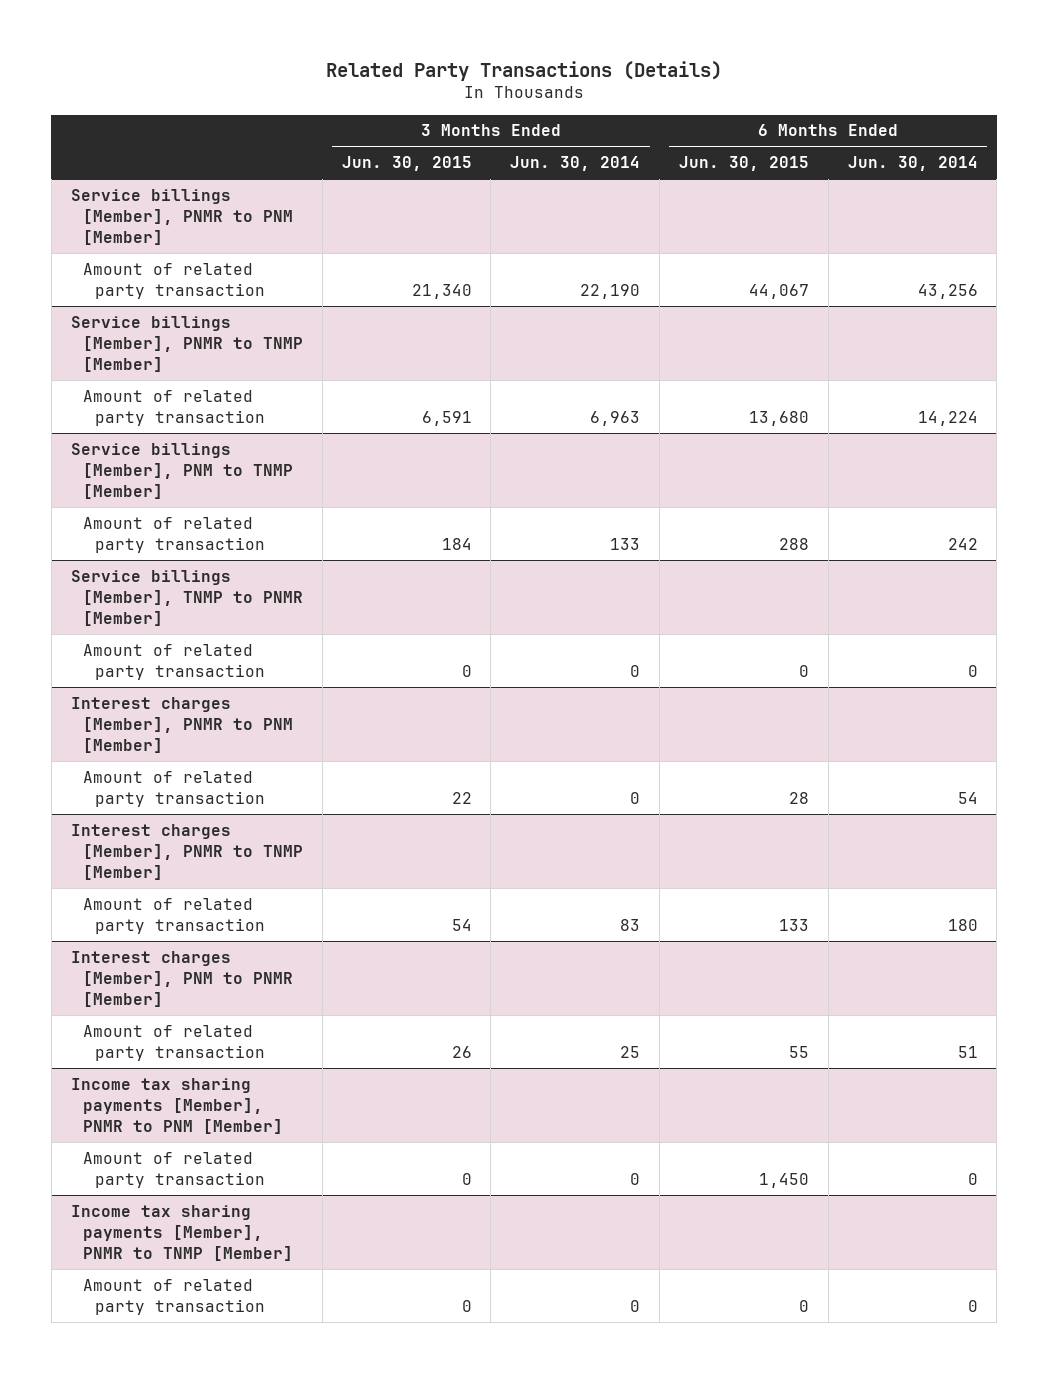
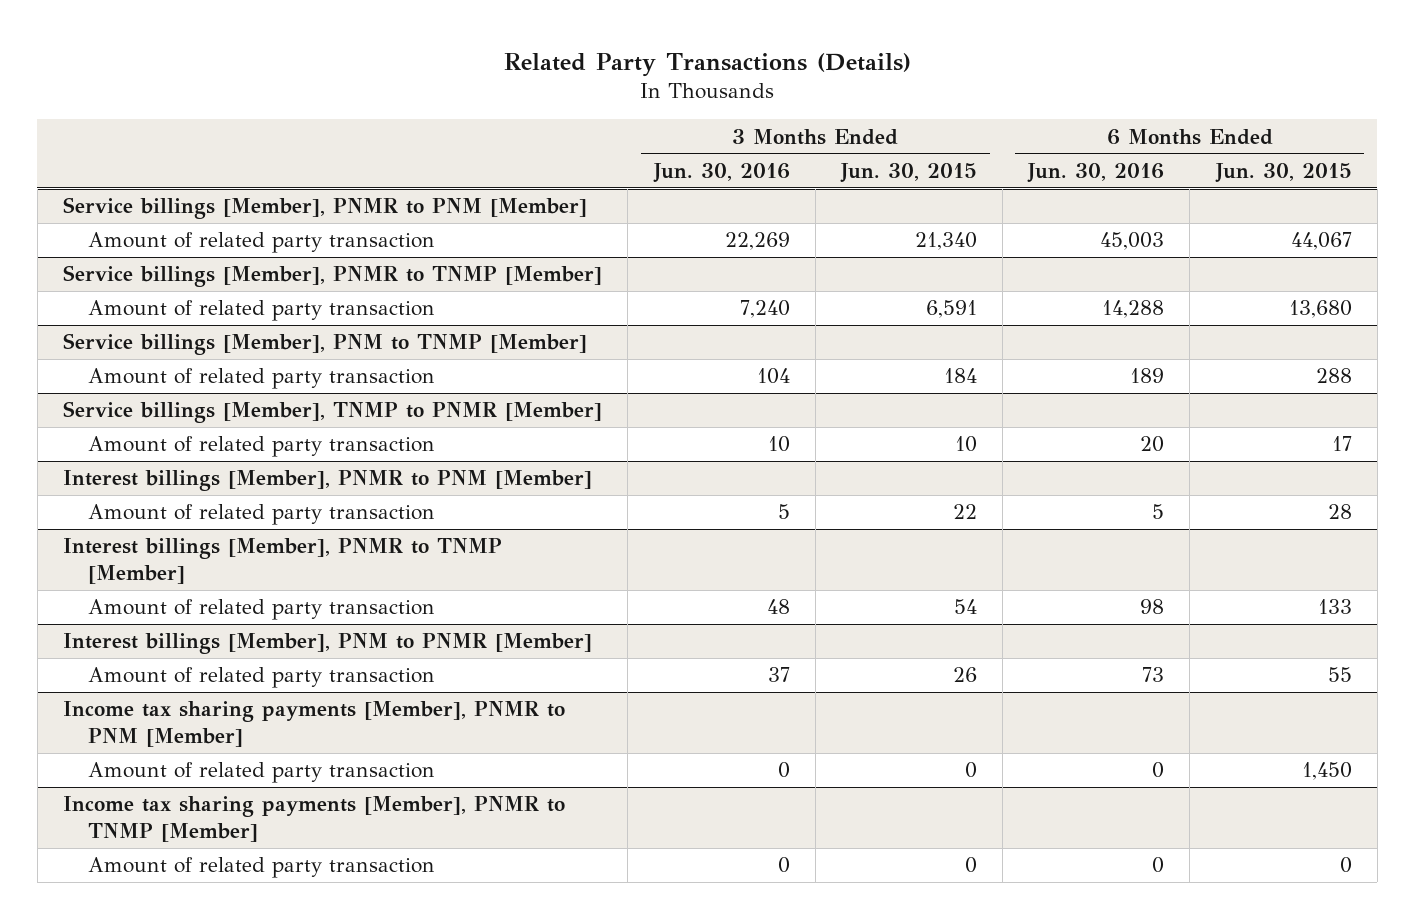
- | 3 Months Ended Jun. 30, 2015 | 3 Months Ended Jun. 30, 2014 | 6 Months Ended Jun. 30, 2015 | 6 Months Ended Jun. 30, 2014
+ | 3 Months Ended Jun. 30, 2016 | 3 Months Ended Jun. 30, 2015 | 6 Months Ended Jun. 30, 2016 | 6 Months Ended Jun. 30, 2015
@ Service billings [Member], TNMP to PNMR [Member]
- Amount of related party transaction | 0 | 0 | 0 | 0
- Interest charges [Member], PNMR to PNM [Member]
@ Service billings [Member], TNMP to PNMR [Member]
+ Amount of related party transaction | 10 | 10 | 20 | 17
+ Interest billings [Member], PNMR to PNM [Member]
- Interest charges [Member], PNMR to TNMP [Member]
+ Interest billings [Member], PNMR to TNMP [Member]
- Interest charges [Member], PNM to PNMR [Member]
+ Interest billings [Member], PNM to PNMR [Member]

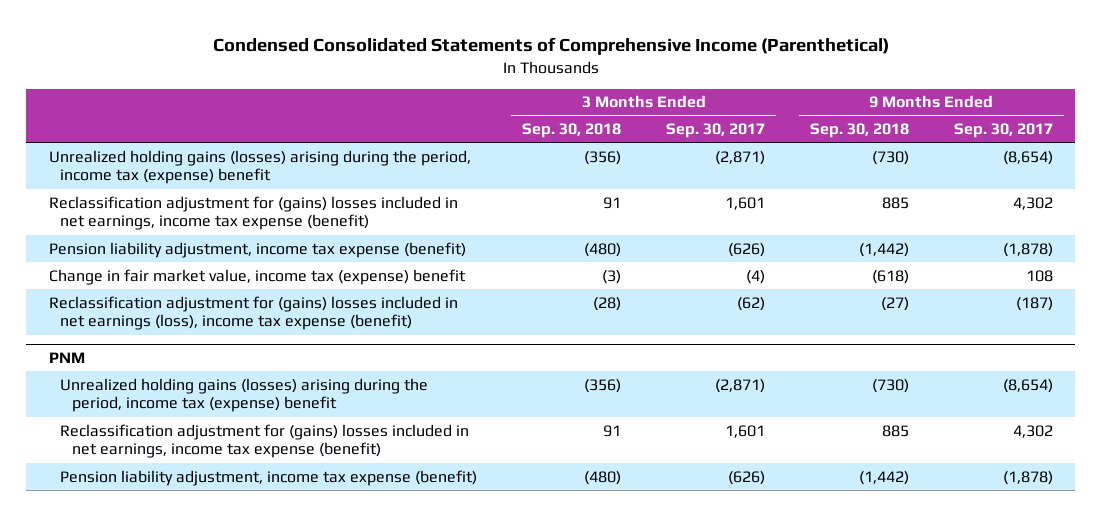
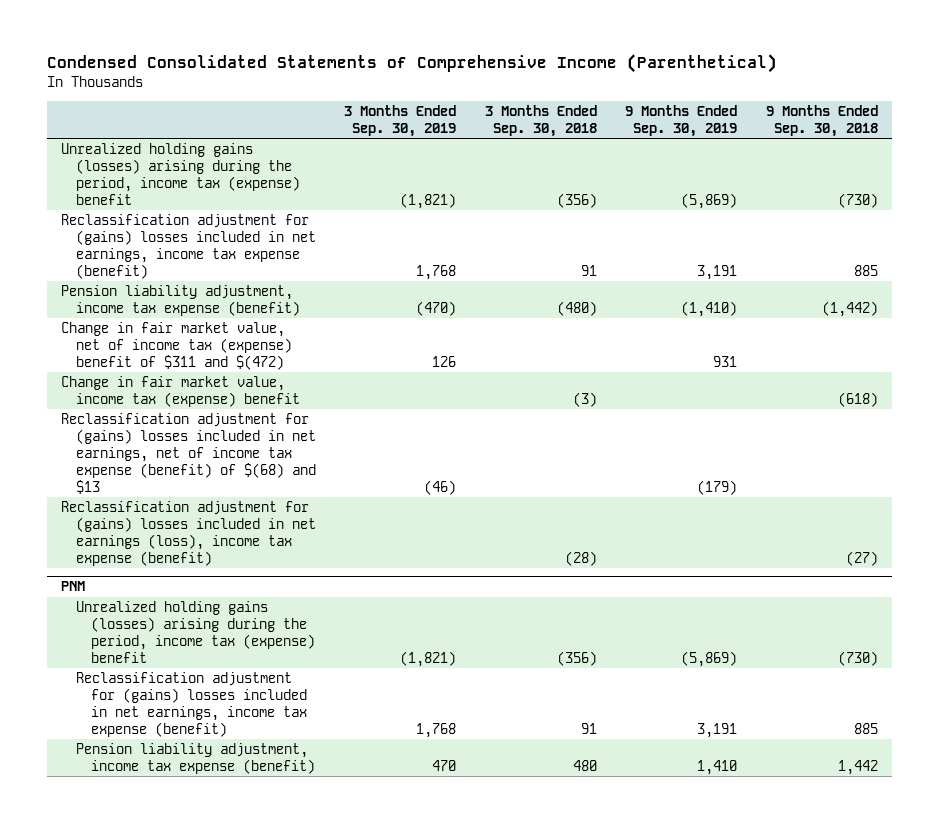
- | 3 Months Ended Sep. 30, 2018 | 3 Months Ended Sep. 30, 2017 | 9 Months Ended Sep. 30, 2018 | 9 Months Ended Sep. 30, 2017
+ | 3 Months Ended Sep. 30, 2019 | 3 Months Ended Sep. 30, 2018 | 9 Months Ended Sep. 30, 2019 | 9 Months Ended Sep. 30, 2018
+ Change in fair market value, net of income tax (expense) benefit of $311 and $(472) | 126 | | 931 |
+ Reclassification adjustment for (gains) losses included in net earnings, net of income tax expense (benefit) of $(68) and $13 | (46) | | (179) |
@ PNM
- Pension liability adjustment, income tax expense (benefit) | (480) | (626) | (1,442) | (1,878)
+ Pension liability adjustment, income tax expense (benefit) | 470 | 480 | 1,410 | 1,442

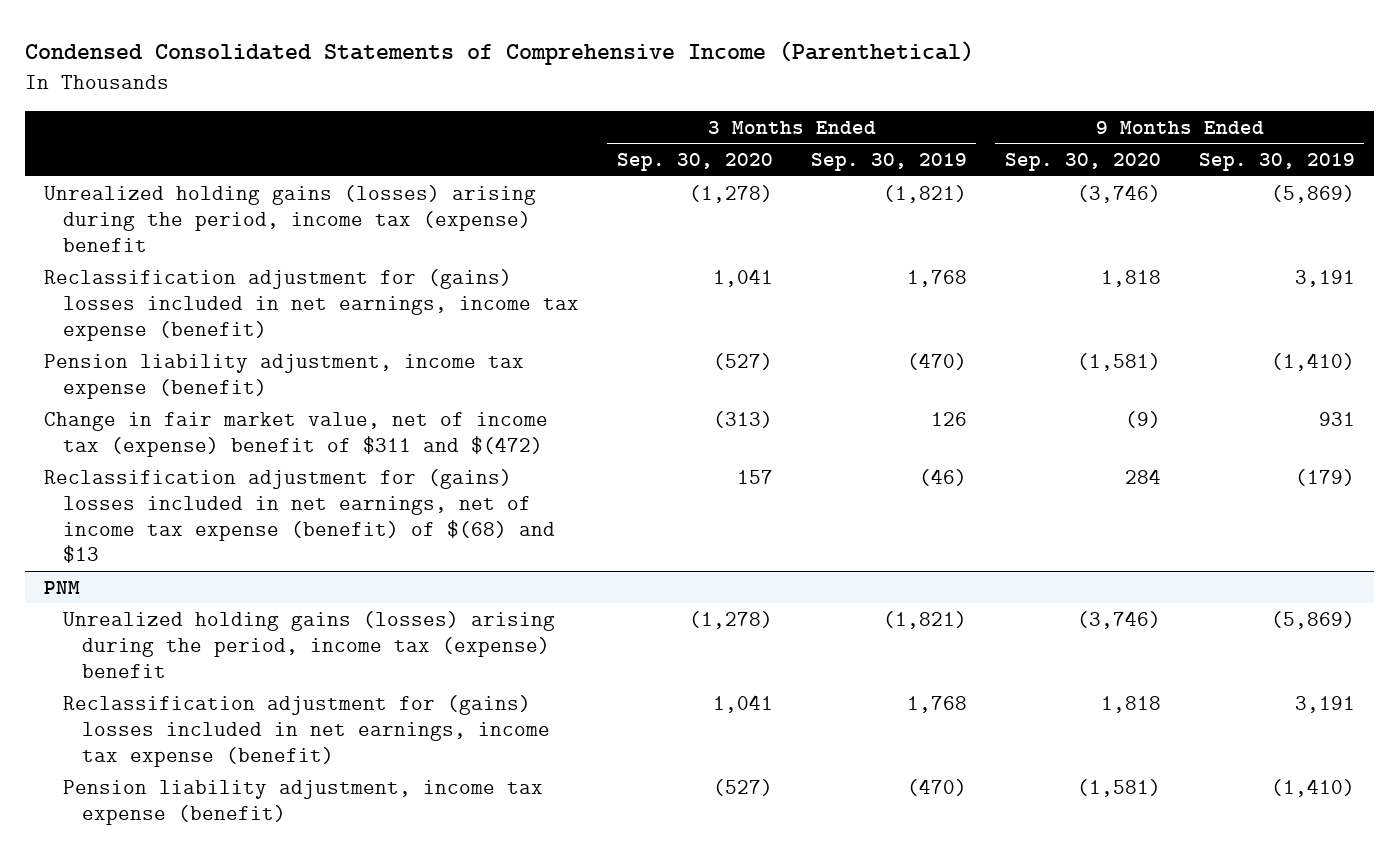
- | 3 Months Ended Sep. 30, 2019 | 3 Months Ended Sep. 30, 2018 | 9 Months Ended Sep. 30, 2019 | 9 Months Ended Sep. 30, 2018
+ | 3 Months Ended Sep. 30, 2020 | 3 Months Ended Sep. 30, 2019 | 9 Months Ended Sep. 30, 2020 | 9 Months Ended Sep. 30, 2019
- Change in fair market value, income tax (expense) benefit | | (3) | | (618)
- Reclassification adjustment for (gains) losses included in net earnings (loss), income tax expense (benefit) | | (28) | | (27)
@ PNM
- Pension liability adjustment, income tax expense (benefit) | 470 | 480 | 1,410 | 1,442
+ Pension liability adjustment, income tax expense (benefit) | (527) | (470) | (1,581) | (1,410)

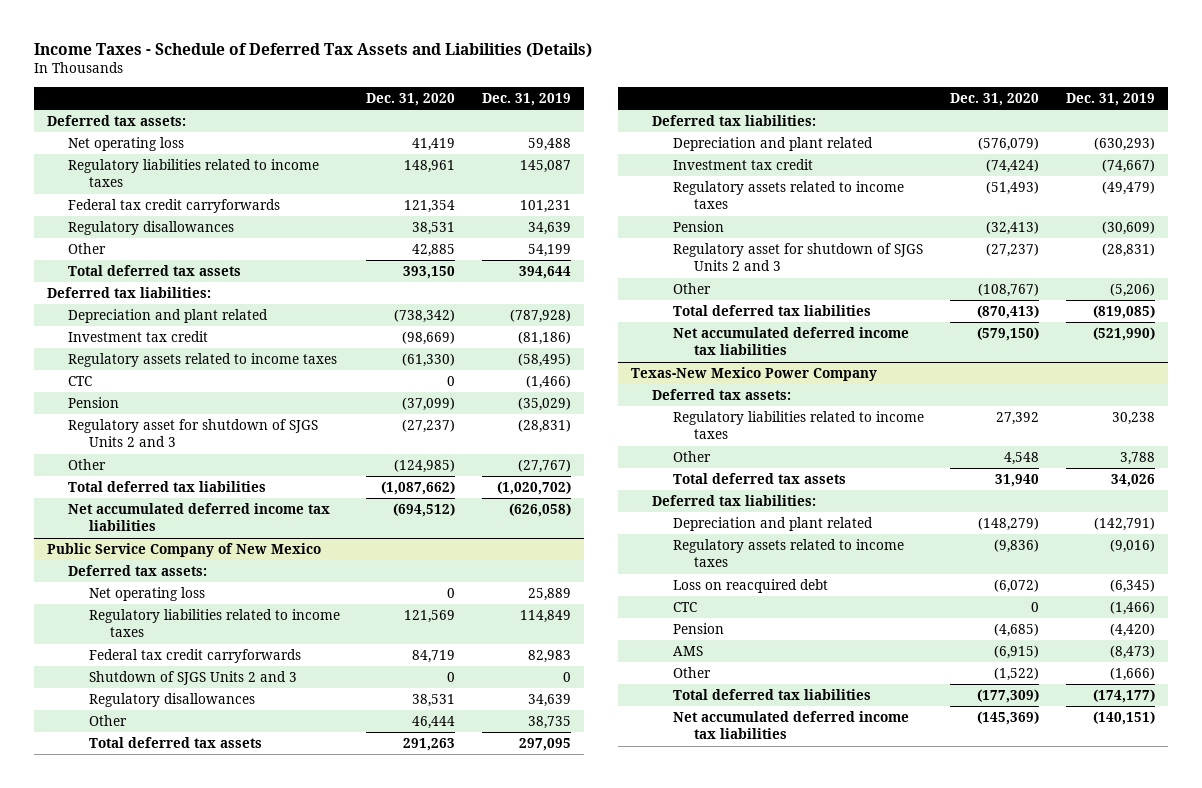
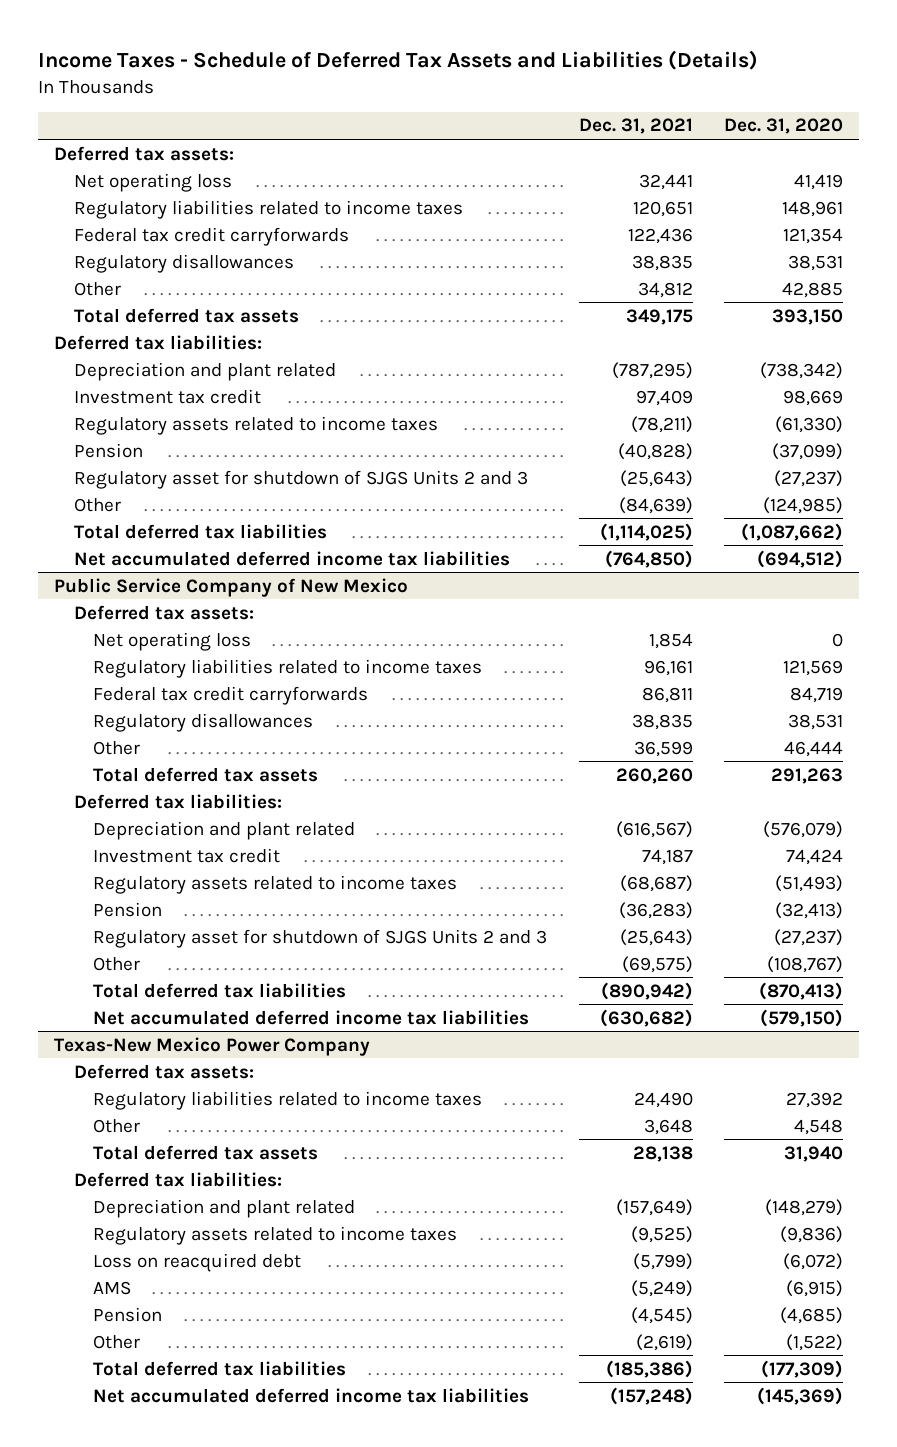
- | Dec. 31, 2020 | Dec. 31, 2019
+ | Dec. 31, 2021 | Dec. 31, 2020
- Investment tax credit | (98,669) | (81,186)
+ Investment tax credit | 97,409 | 98,669
- CTC | 0 | (1,466)
@ Public Service Company of New Mexico
- Shutdown of SJGS Units 2 and 3 | 0 | 0
- Investment tax credit | (74,424) | (74,667)
+ Investment tax credit | 74,187 | 74,424
@ Texas-New Mexico Power Company
- CTC | 0 | (1,466)
moved down: Pension | (4,545) | (4,685)

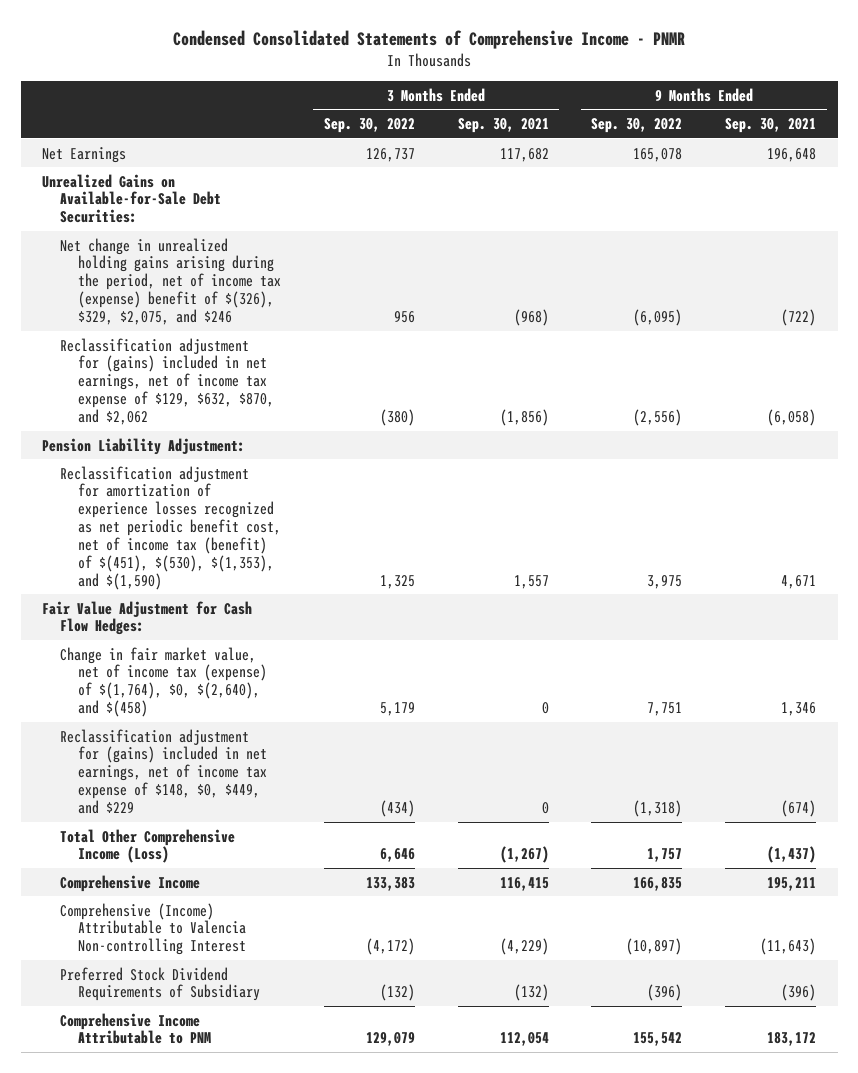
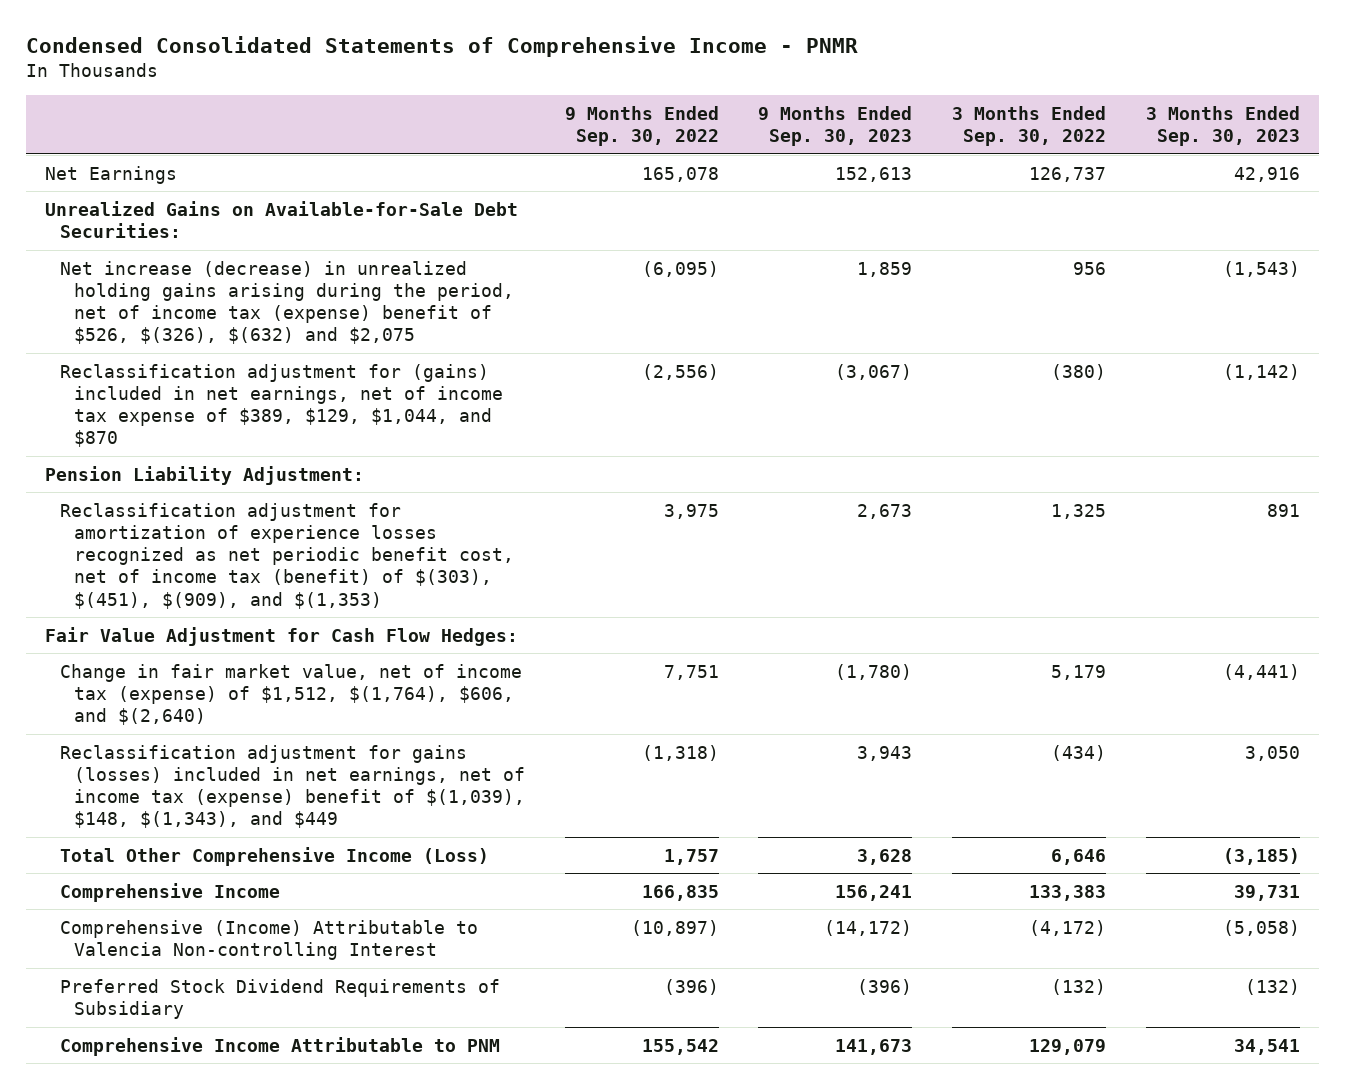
- | 3 Months Ended Sep. 30, 2022 | 3 Months Ended Sep. 30, 2021 | 9 Months Ended Sep. 30, 2022 | 9 Months Ended Sep. 30, 2021
+ | 9 Months Ended Sep. 30, 2022 | 9 Months Ended Sep. 30, 2023 | 3 Months Ended Sep. 30, 2022 | 3 Months Ended Sep. 30, 2023
- Net change in unrealized holding gains arising during the period, net of income tax (expense) benefit of $(326), $329, $2,075, and $246 | 956 | (968) | (6,095) | (722)
- Reclassification adjustment for (gains) included in net earnings, net of income tax expense of $129, $632, $870, and $2,062 | (380) | (1,856) | (2,556) | (6,058)
+ Net increase (decrease) in unrealized holding gains arising during the period, net of income tax (expense) benefit of $526, $(326), $(632) and $2,075 | (6,095) | 1,859 | 956 | (1,543)
+ Reclassification adjustment for (gains) included in net earnings, net of income tax expense of $389, $129, $1,044, and $870 | (2,556) | (3,067) | (380) | (1,142)
- Reclassification adjustment for amortization of experience losses recognized as net periodic benefit cost, net of income tax (benefit) of $(451), $(530), $(1,353), and $(1,590) | 1,325 | 1,557 | 3,975 | 4,671
+ Reclassification adjustment for amortization of experience losses recognized as net periodic benefit cost, net of income tax (benefit) of $(303), $(451), $(909), and $(1,353) | 3,975 | 2,673 | 1,325 | 891
- Change in fair market value, net of income tax (expense) of $(1,764), $0, $(2,640), and $(458) | 5,179 | 0 | 7,751 | 1,346
- Reclassification adjustment for (gains) included in net earnings, net of income tax expense of $148, $0, $449, and $229 | (434) | 0 | (1,318) | (674)
+ Change in fair market value, net of income tax (expense) of $1,512, $(1,764), $606, and $(2,640) | 7,751 | (1,780) | 5,179 | (4,441)
+ Reclassification adjustment for gains (losses) included in net earnings, net of income tax (expense) benefit of $(1,039), $148, $(1,343), and $449 | (1,318) | 3,943 | (434) | 3,050

